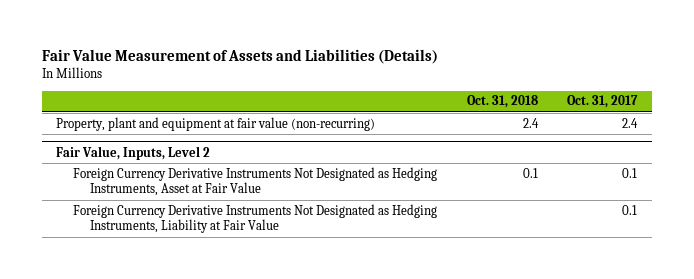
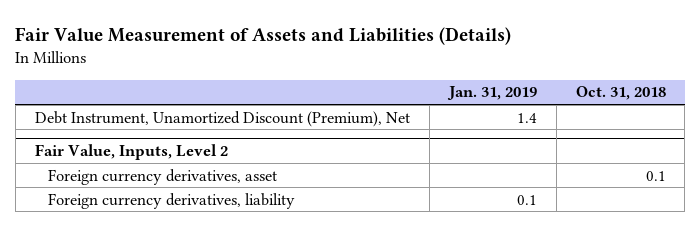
- | Oct. 31, 2018 | Oct. 31, 2017
+ | Jan. 31, 2019 | Oct. 31, 2018
- Property, plant and equipment at fair value (non-recurring) | 2.4 | 2.4
+ Debt Instrument, Unamortized Discount (Premium), Net | 1.4 |
@ Fair Value, Inputs, Level 2
- Foreign Currency Derivative Instruments Not Designated as Hedging Instruments, Asset at Fair Value | 0.1 | 0.1
- Foreign Currency Derivative Instruments Not Designated as Hedging Instruments, Liability at Fair Value | | 0.1
+ Foreign currency derivatives, asset | | 0.1
+ Foreign currency derivatives, liability | 0.1 |

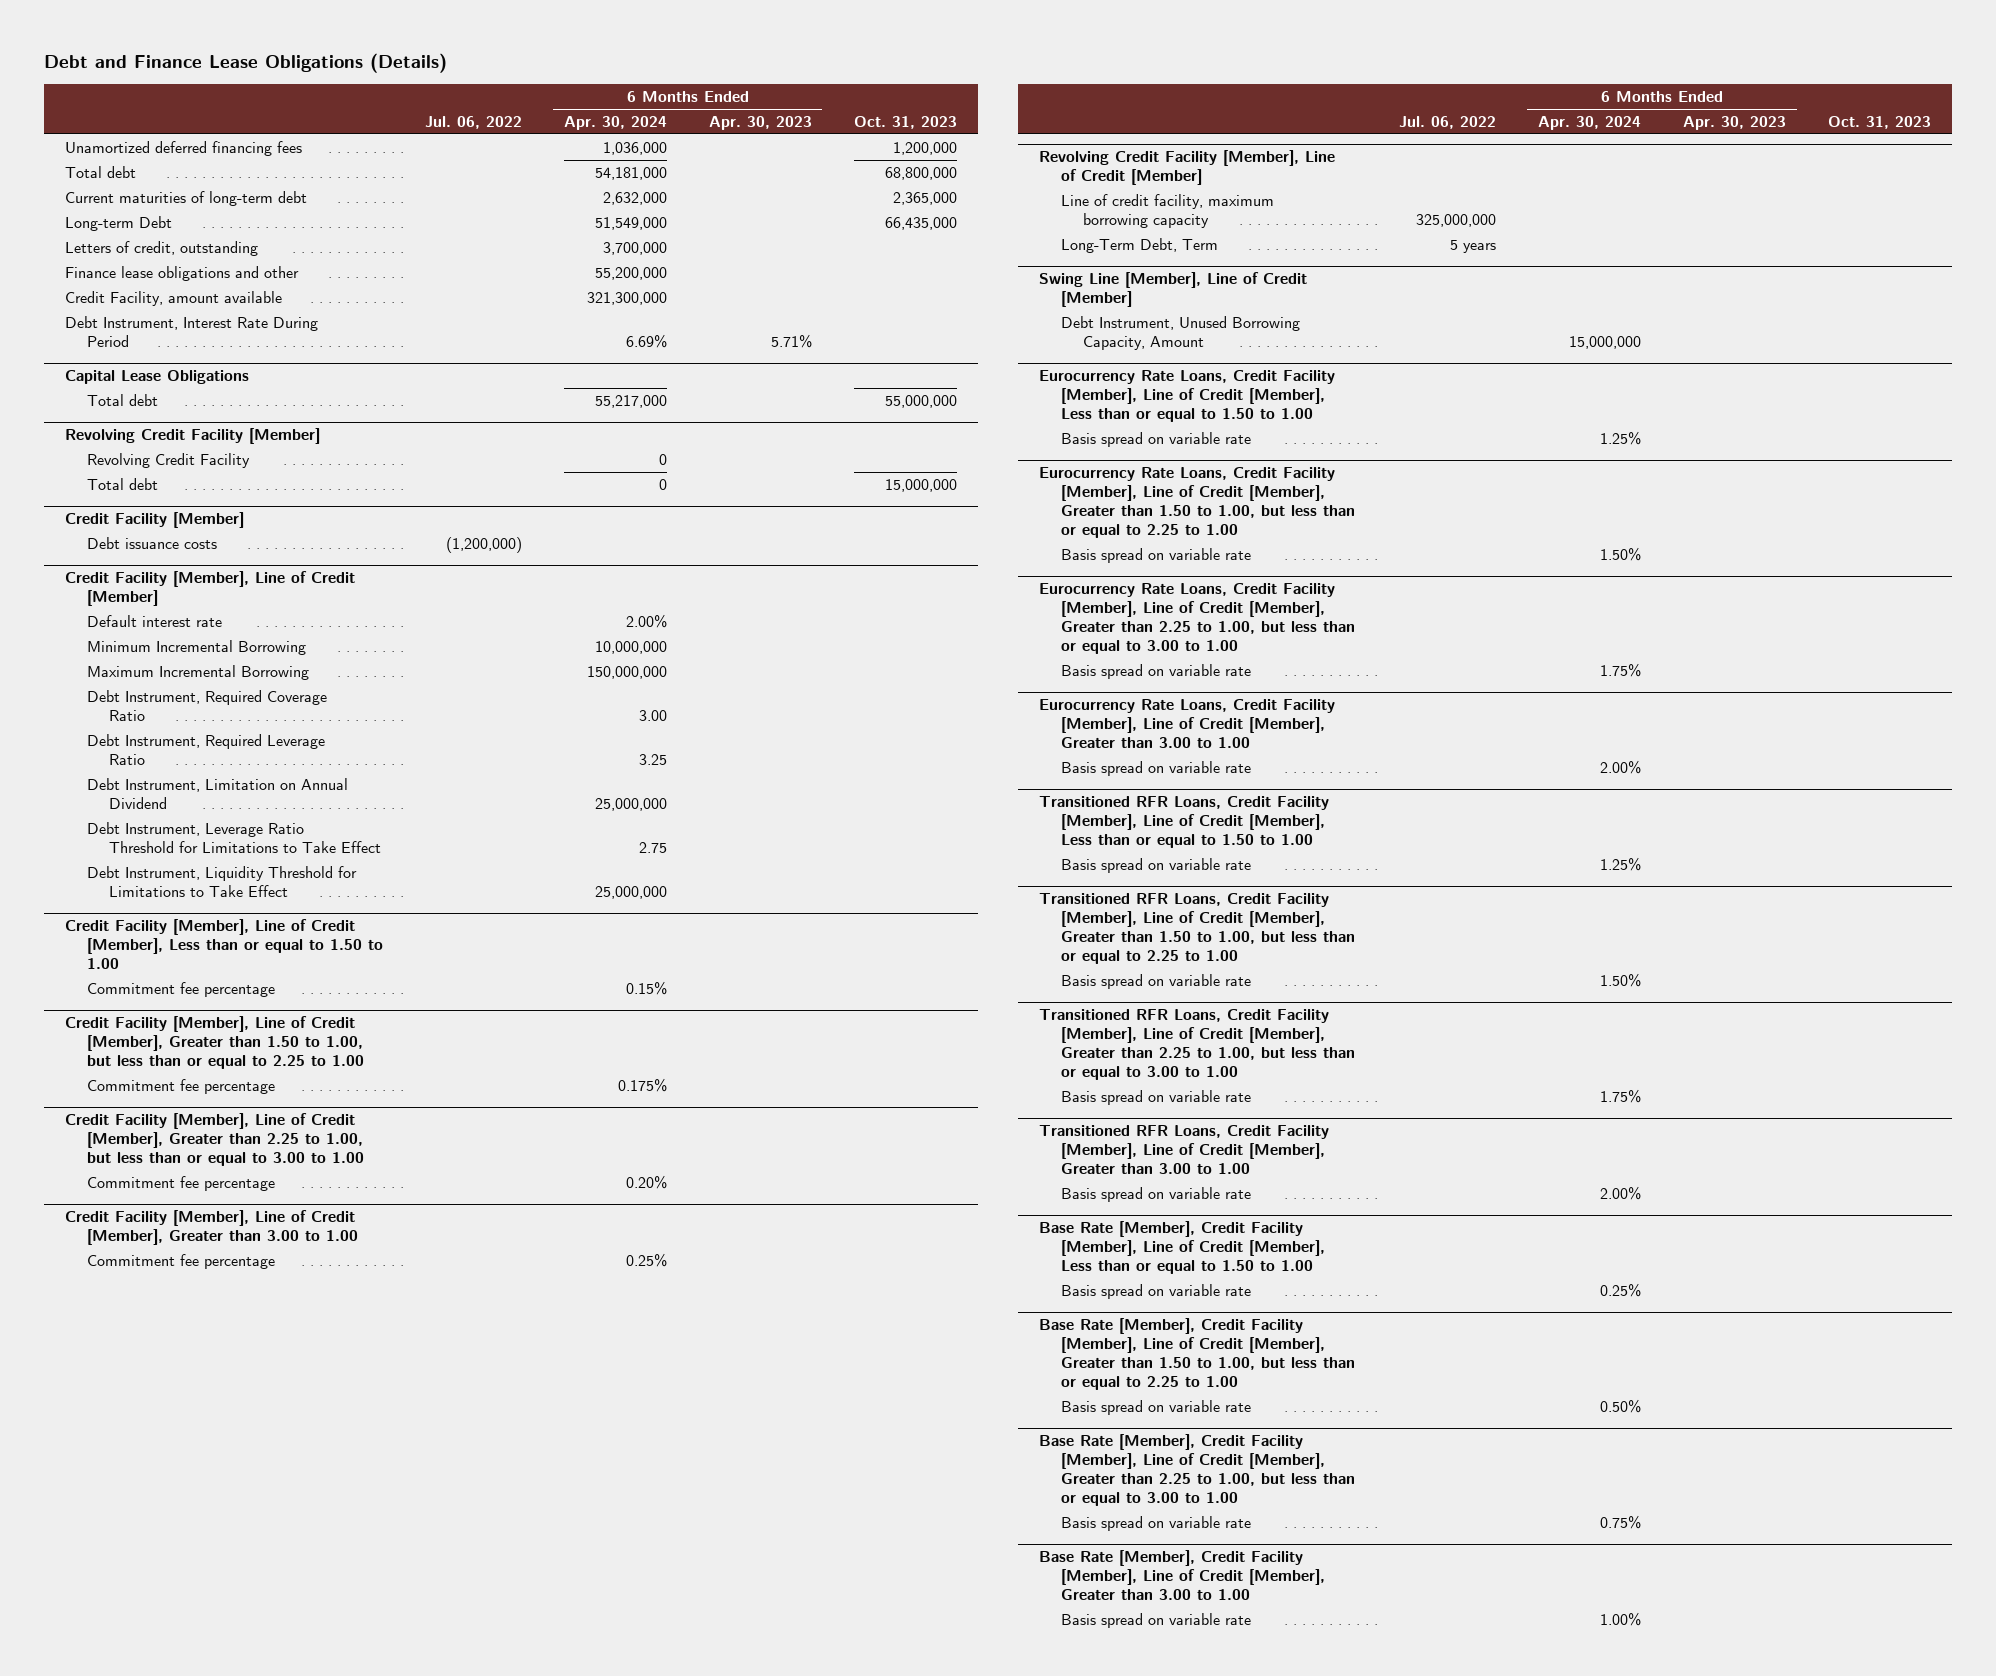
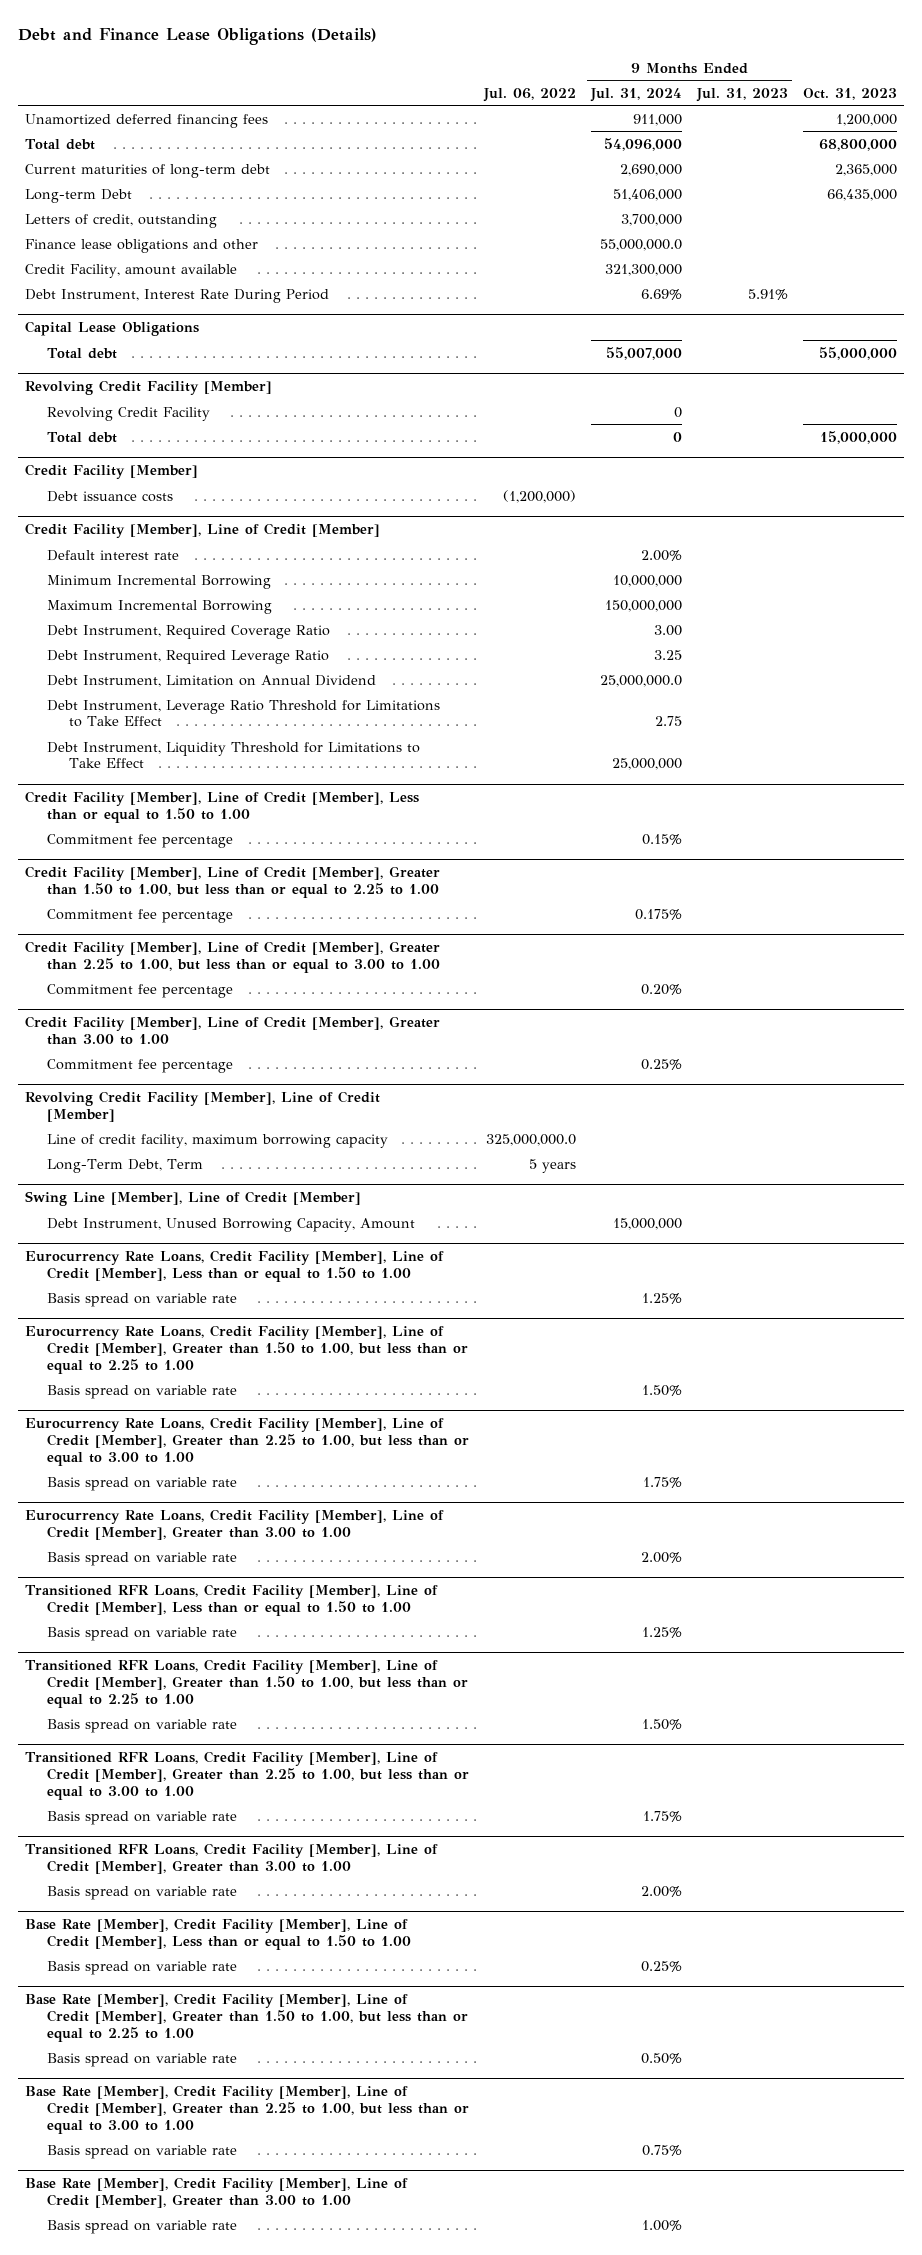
- | Jul. 06, 2022 | 6 Months Ended Apr. 30, 2024 | 6 Months Ended Apr. 30, 2023 | Oct. 31, 2023
+ | Jul. 06, 2022 | 9 Months Ended Jul. 31, 2024 | 9 Months Ended Jul. 31, 2023 | Oct. 31, 2023
@ Revolving Credit Facility [Member], Line of Credit [Member]
- Line of credit facility, maximum borrowing capacity | 325,000,000 | | |
+ Line of credit facility, maximum borrowing capacity | 325,000,000.0 | | |

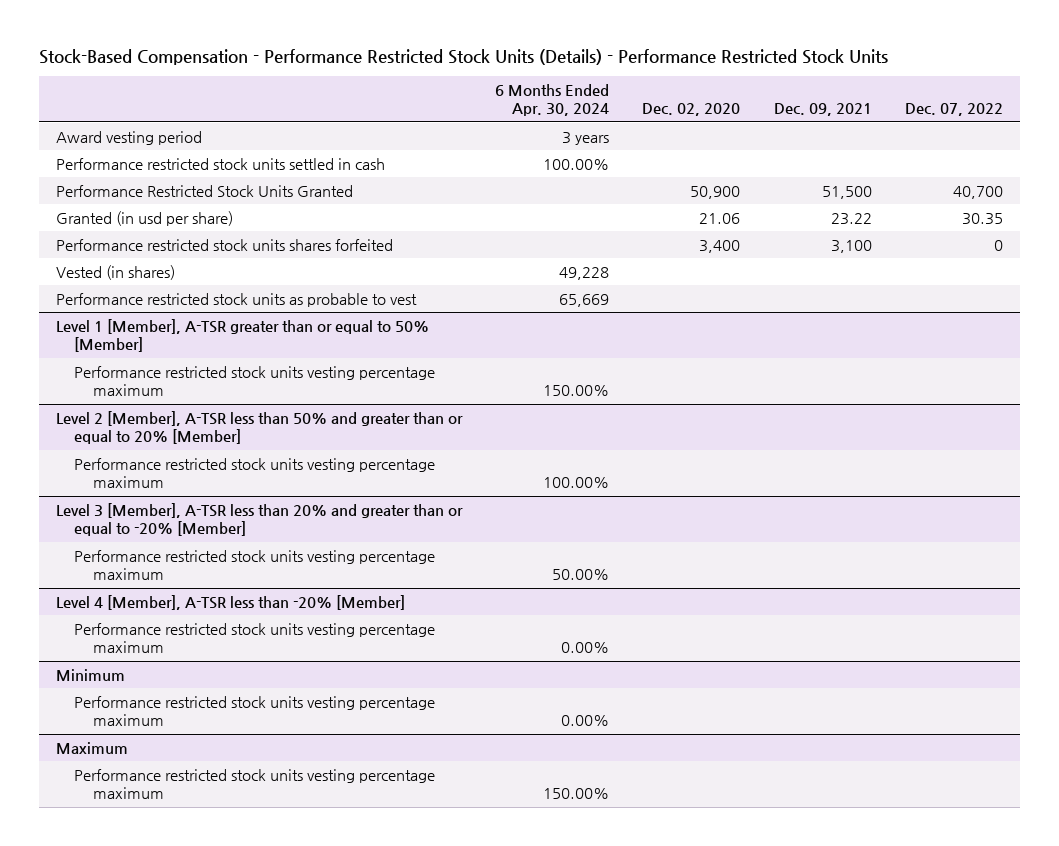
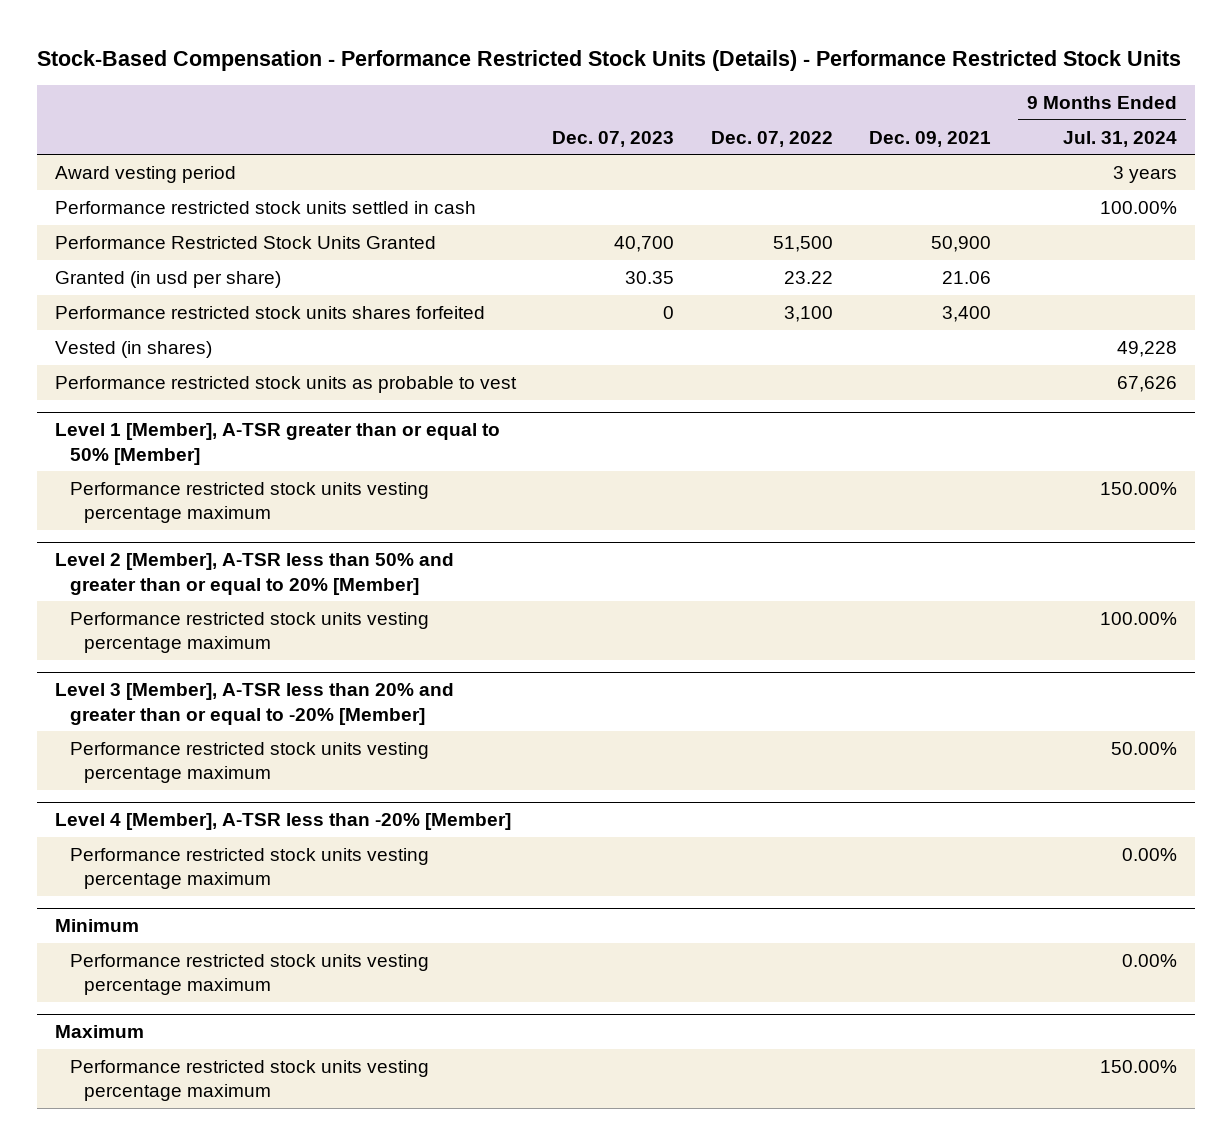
- | 6 Months Ended Apr. 30, 2024 | Dec. 02, 2020 | Dec. 09, 2021 | Dec. 07, 2022
+ | Dec. 07, 2023 | Dec. 07, 2022 | Dec. 09, 2021 | 9 Months Ended Jul. 31, 2024
- Performance Restricted Stock Units Granted | | 50,900 | 51,500 | 40,700
- Granted (in usd per share) | | 21.06 | 23.22 | 30.35
- Performance restricted stock units shares forfeited | | 3,400 | 3,100 | 0
+ Performance Restricted Stock Units Granted | 40,700 | 51,500 | 50,900 |
+ Granted (in usd per share) | 30.35 | 23.22 | 21.06 |
+ Performance restricted stock units shares forfeited | 0 | 3,100 | 3,400 |

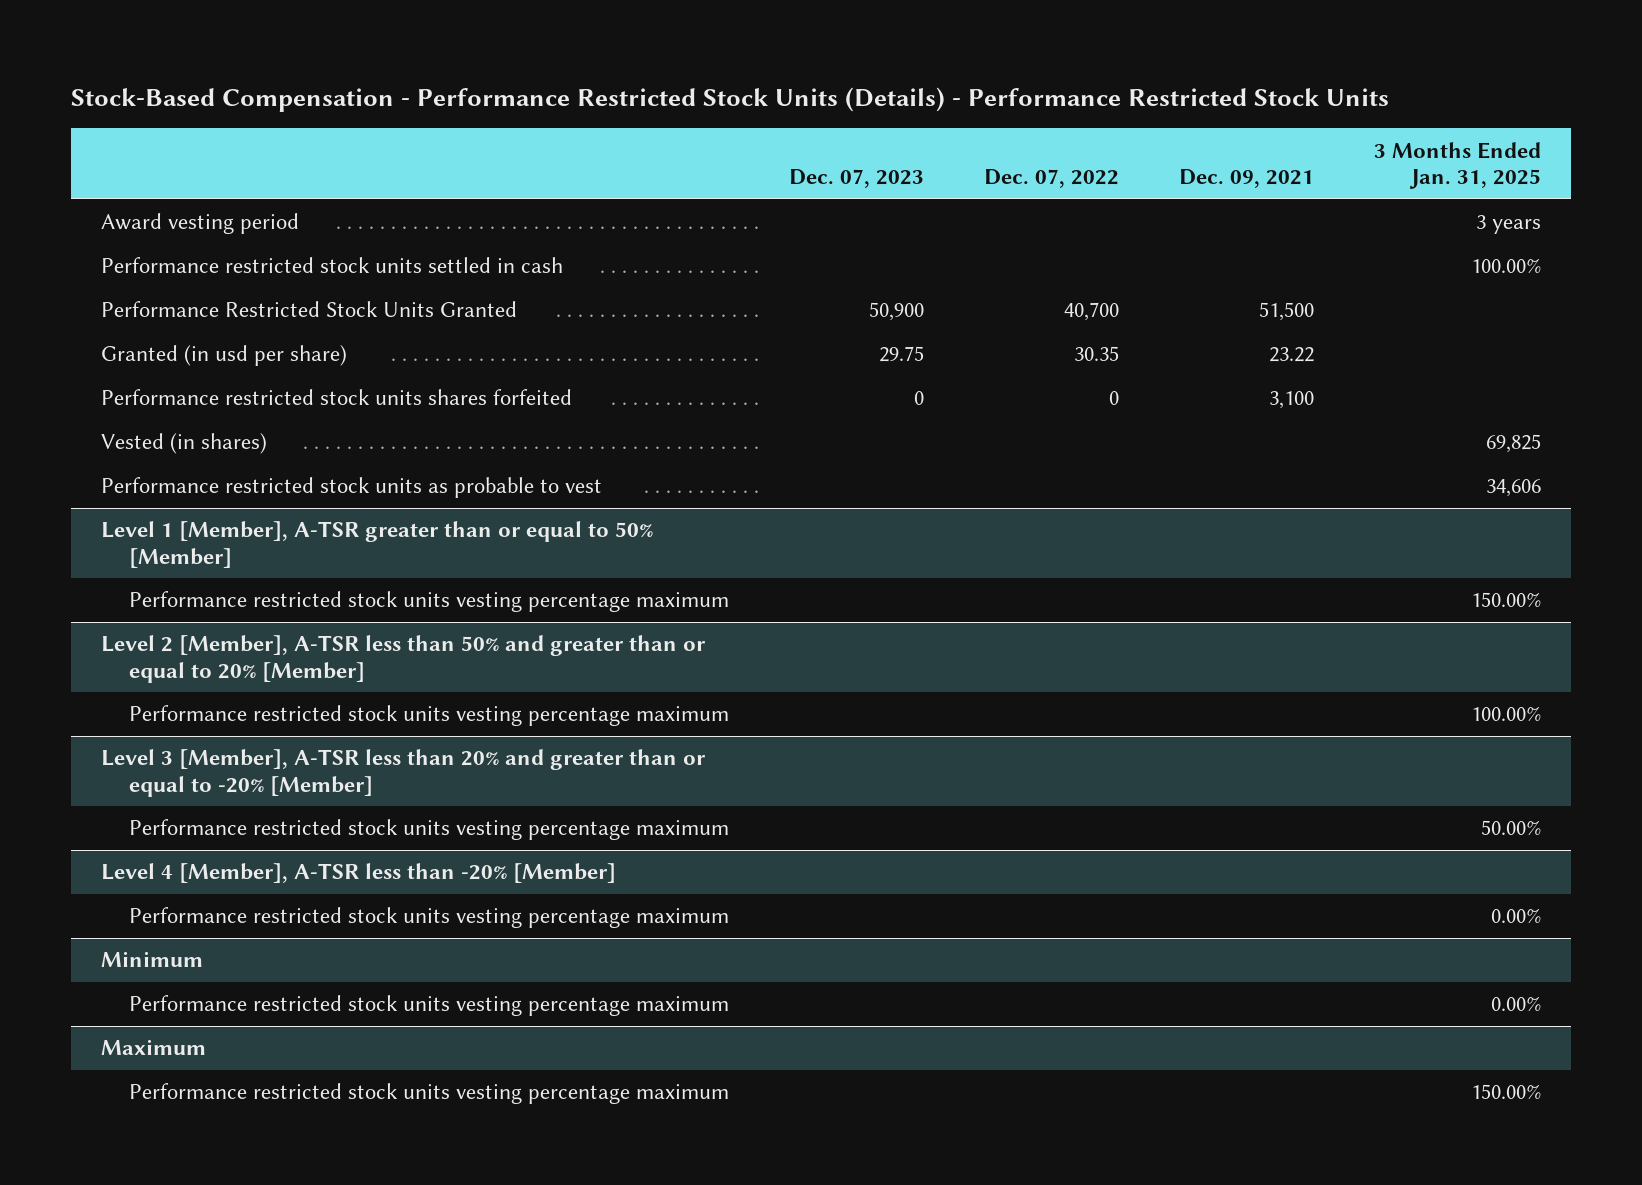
- | Dec. 07, 2023 | Dec. 07, 2022 | Dec. 09, 2021 | 9 Months Ended Jul. 31, 2024
+ | Dec. 07, 2023 | Dec. 07, 2022 | Dec. 09, 2021 | 3 Months Ended Jan. 31, 2025
- Performance Restricted Stock Units Granted | 40,700 | 51,500 | 50,900 |
- Granted (in usd per share) | 30.35 | 23.22 | 21.06 |
- Performance restricted stock units shares forfeited | 0 | 3,100 | 3,400 |
+ Performance Restricted Stock Units Granted | 50,900 | 40,700 | 51,500 |
+ Granted (in usd per share) | 29.75 | 30.35 | 23.22 |
+ Performance restricted stock units shares forfeited | 0 | 0 | 3,100 |

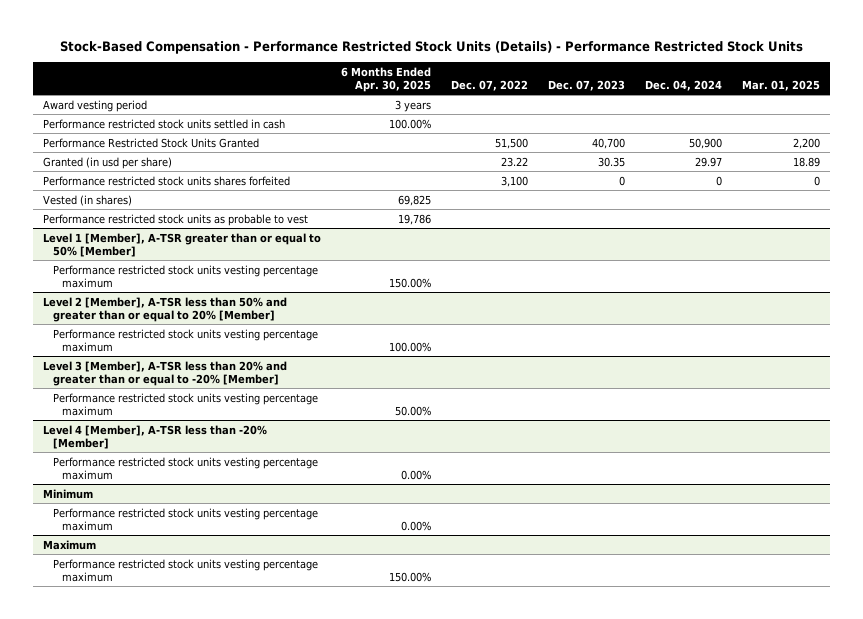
- | Dec. 07, 2023 | Dec. 07, 2022 | Dec. 09, 2021 | 3 Months Ended Jan. 31, 2025
+ | 6 Months Ended Apr. 30, 2025 | Dec. 07, 2022 | Dec. 07, 2023 | Dec. 04, 2024 | Mar. 01, 2025
- Performance Restricted Stock Units Granted | 50,900 | 40,700 | 51,500 |
- Granted (in usd per share) | 29.75 | 30.35 | 23.22 |
- Performance restricted stock units shares forfeited | 0 | 0 | 3,100 |
+ Performance Restricted Stock Units Granted | | 51,500 | 40,700 | 50,900 | 2,200
+ Granted (in usd per share) | | 23.22 | 30.35 | 29.97 | 18.89
+ Performance restricted stock units shares forfeited | | 3,100 | 0 | 0 | 0

